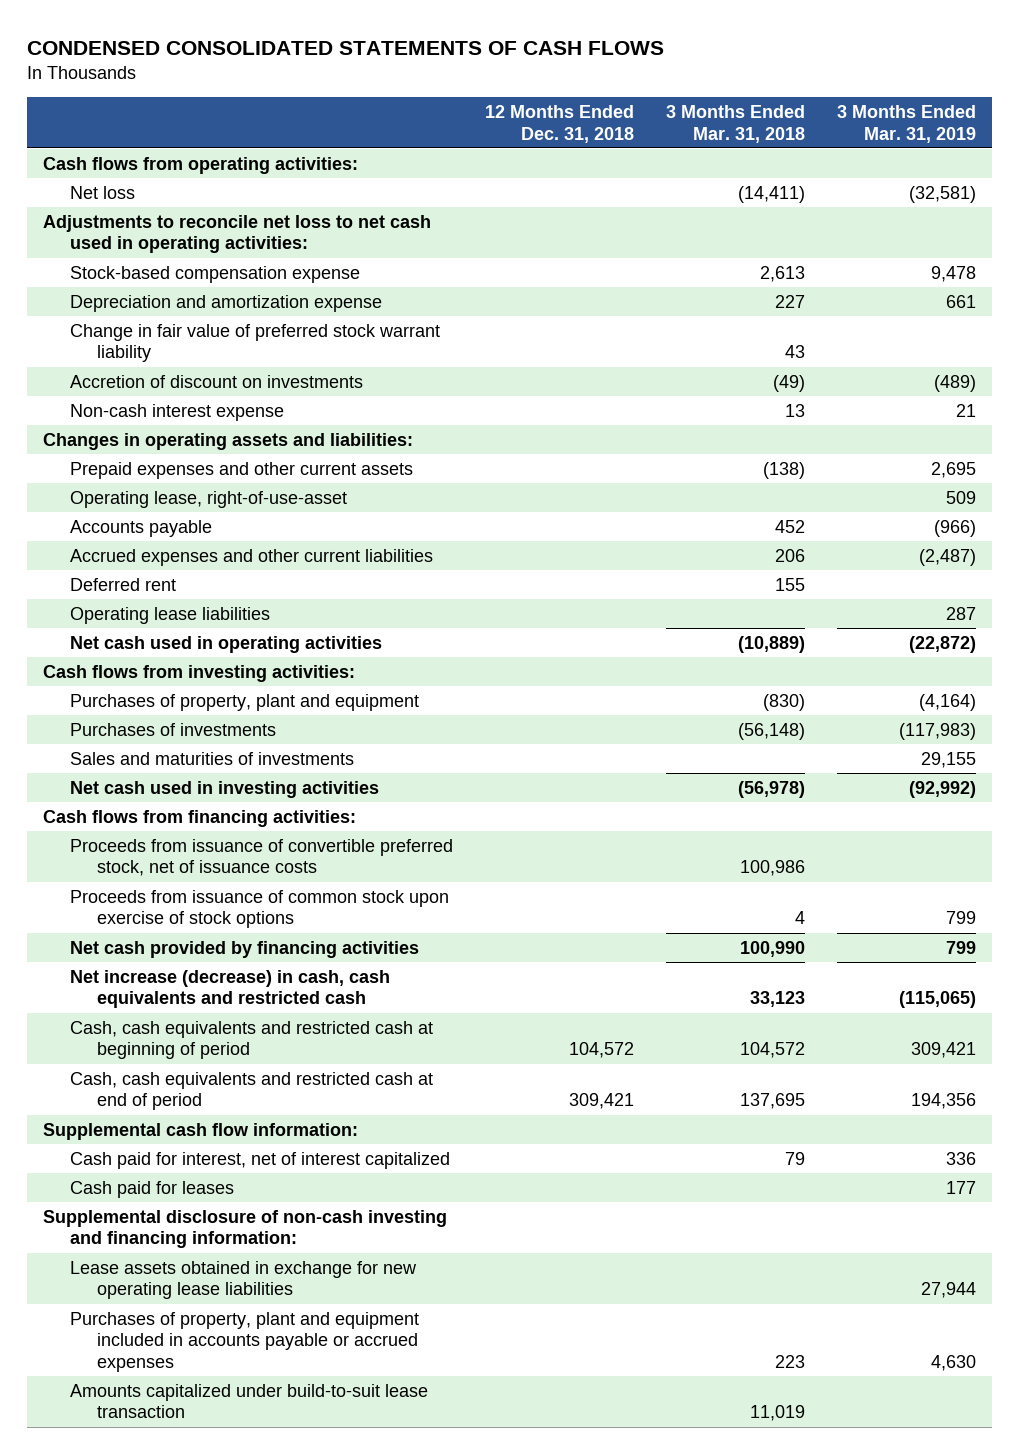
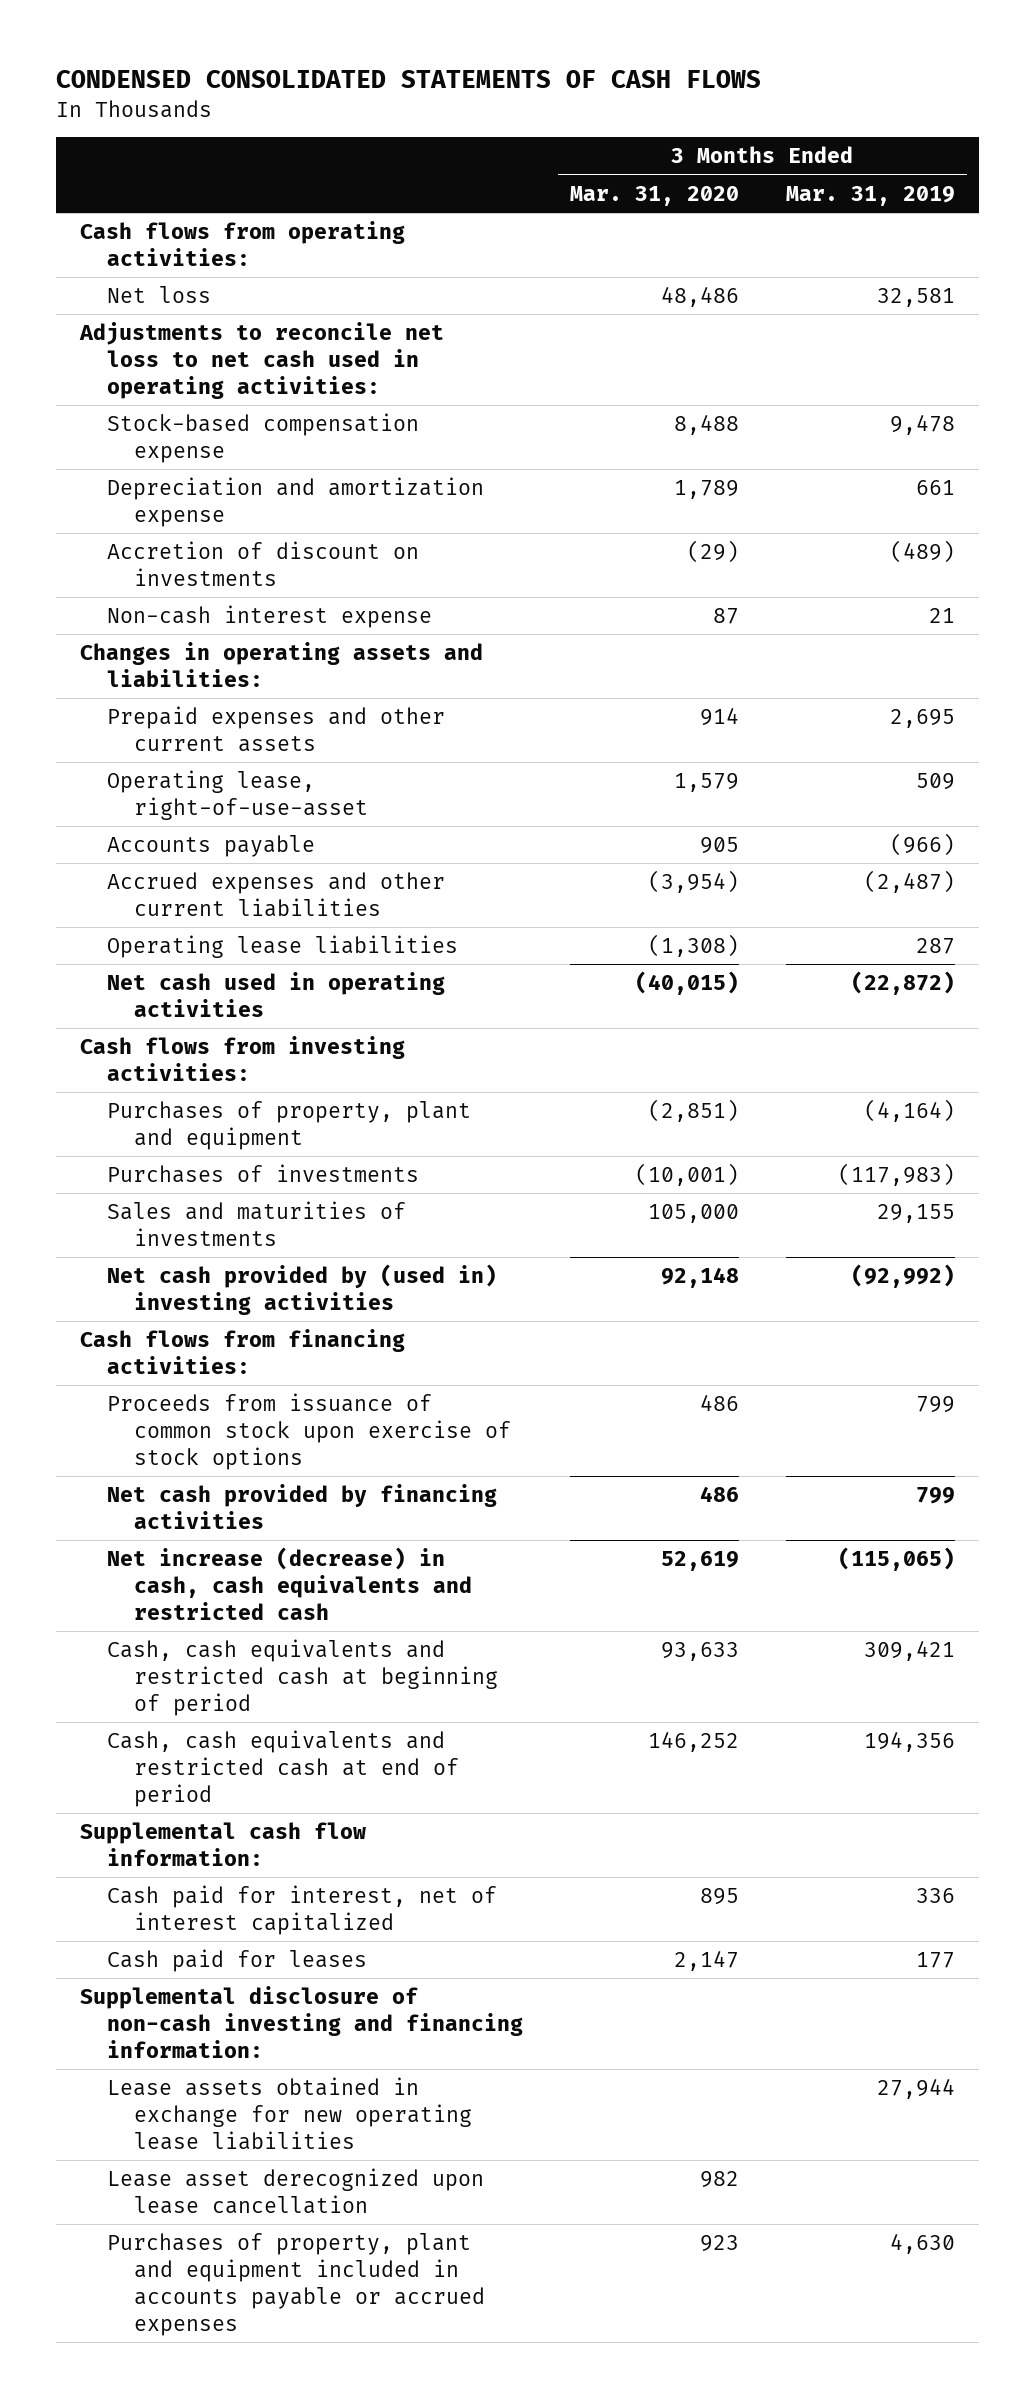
- | 12 Months Ended Dec. 31, 2018 | 3 Months Ended Mar. 31, 2018 | 3 Months Ended Mar. 31, 2019
+ | 3 Months Ended Mar. 31, 2020 | 3 Months Ended Mar. 31, 2019
- Net loss | | (14,411) | (32,581)
+ Net loss | 48,486 | 32,581
- Change in fair value of preferred stock warrant liability | | 43 |
- Deferred rent | | 155 |
- Net cash used in investing activities | | (56,978) | (92,992)
+ Net cash provided by (used in) investing activities | 92,148 | (92,992)
- Proceeds from issuance of convertible preferred stock, net of issuance costs | | 100,986 |
+ Lease asset derecognized upon lease cancellation | 982 |
- Amounts capitalized under build-to-suit lease transaction | | 11,019 |

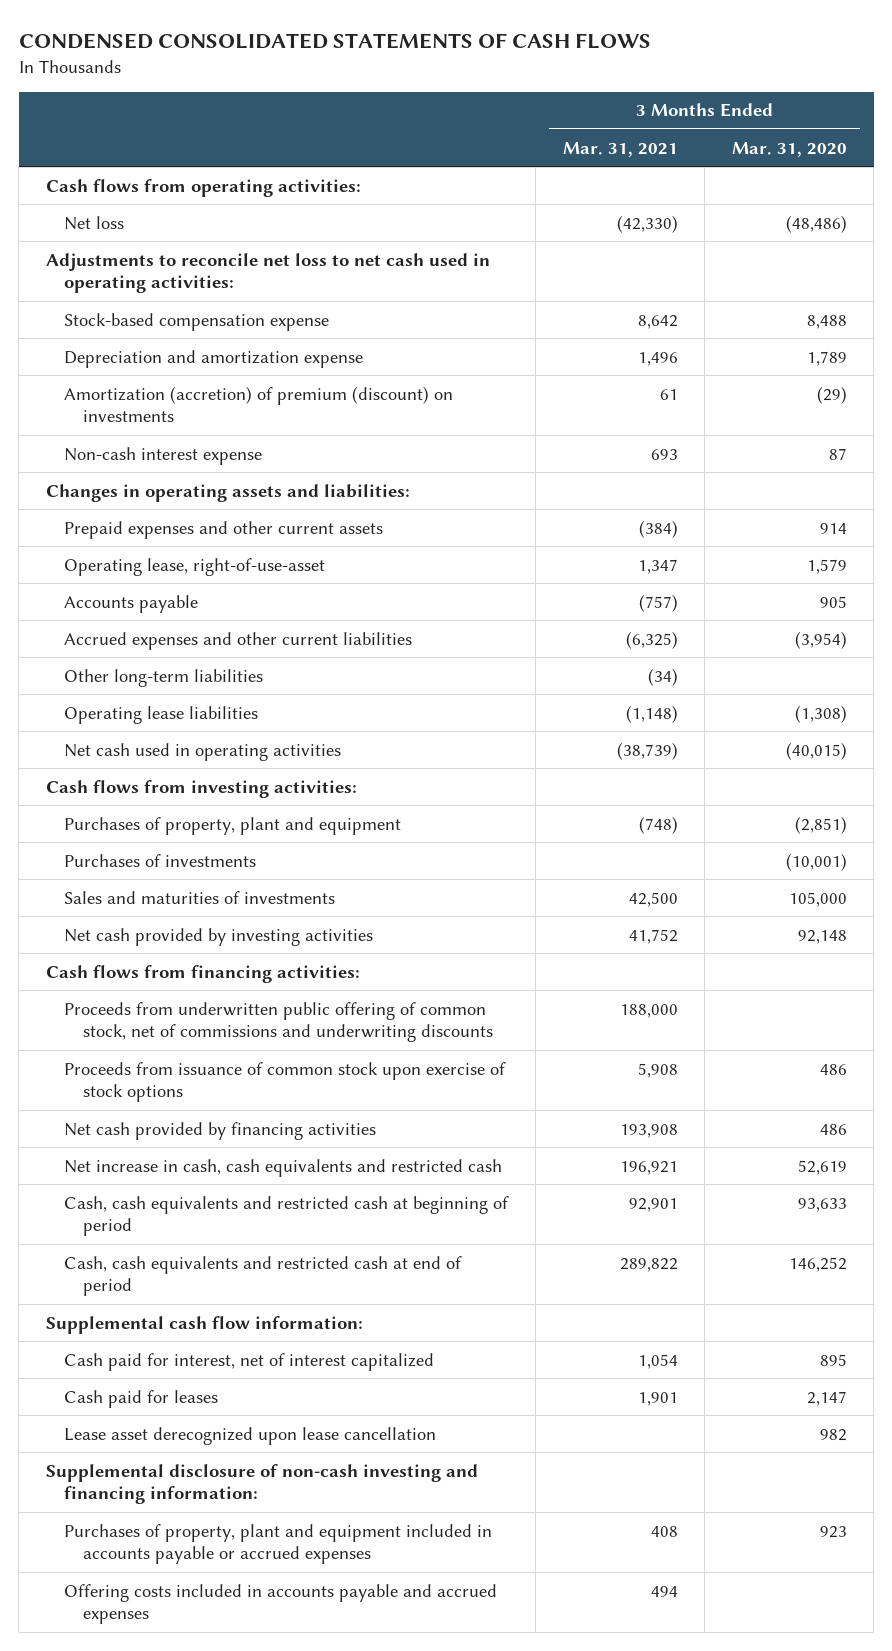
- | 3 Months Ended Mar. 31, 2020 | 3 Months Ended Mar. 31, 2019
+ | 3 Months Ended Mar. 31, 2021 | 3 Months Ended Mar. 31, 2020
- Net loss | 48,486 | 32,581
+ Net loss | (42,330) | (48,486)
- Accretion of discount on investments | (29) | (489)
+ Amortization (accretion) of premium (discount) on investments | 61 | (29)
+ Other long-term liabilities | (34) |
- Net cash provided by (used in) investing activities | 92,148 | (92,992)
+ Net cash provided by investing activities | 41,752 | 92,148
+ Proceeds from underwritten public offering of common stock, net of commissions and underwriting discounts | 188,000 |
- Net increase (decrease) in cash, cash equivalents and restricted cash | 52,619 | (115,065)
+ Net increase in cash, cash equivalents and restricted cash | 196,921 | 52,619
- Lease assets obtained in exchange for new operating lease liabilities | | 27,944
moved down: Supplemental disclosure of non-cash investing and financing information:
+ Offering costs included in accounts payable and accrued expenses | 494 |

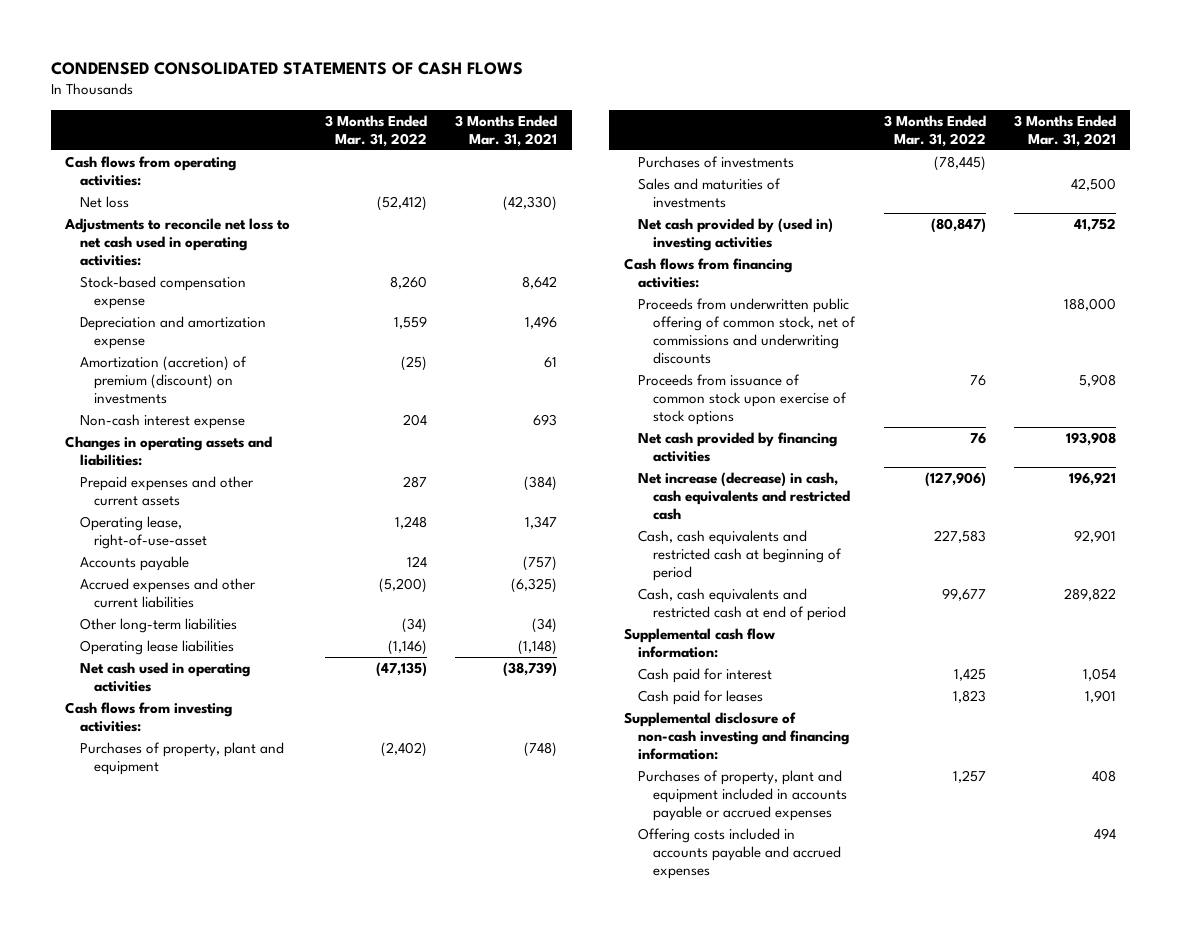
- | 3 Months Ended Mar. 31, 2021 | 3 Months Ended Mar. 31, 2020
+ | 3 Months Ended Mar. 31, 2022 | 3 Months Ended Mar. 31, 2021
- Net cash provided by investing activities | 41,752 | 92,148
+ Net cash provided by (used in) investing activities | (80,847) | 41,752
- Net increase in cash, cash equivalents and restricted cash | 196,921 | 52,619
+ Net increase (decrease) in cash, cash equivalents and restricted cash | (127,906) | 196,921
- Cash paid for interest, net of interest capitalized | 1,054 | 895
+ Cash paid for interest | 1,425 | 1,054
- Lease asset derecognized upon lease cancellation | | 982

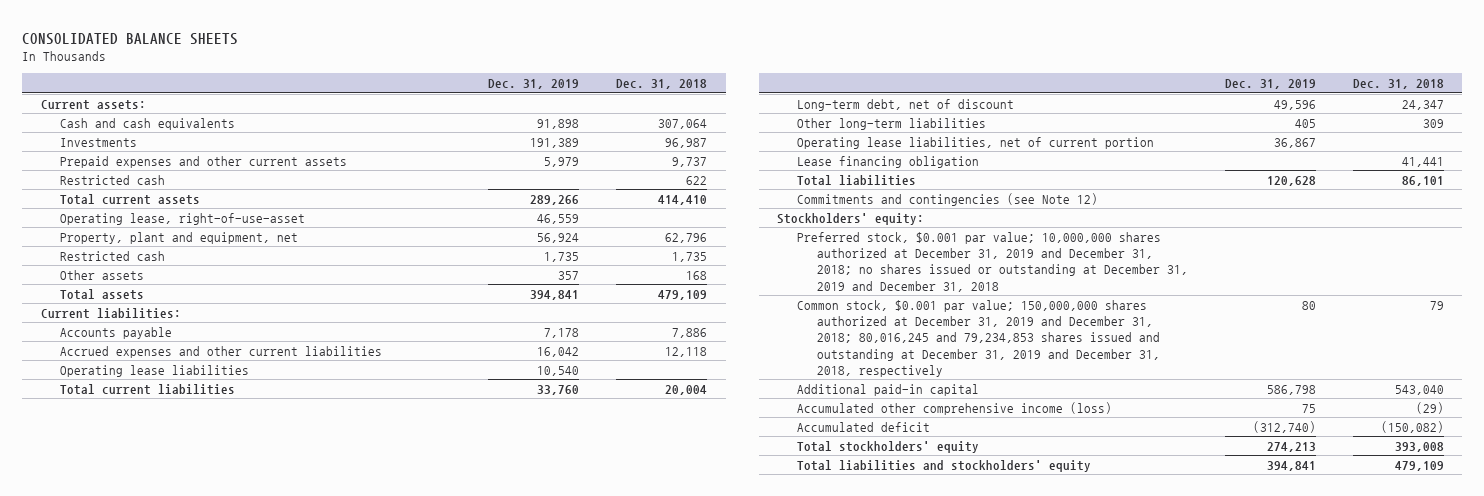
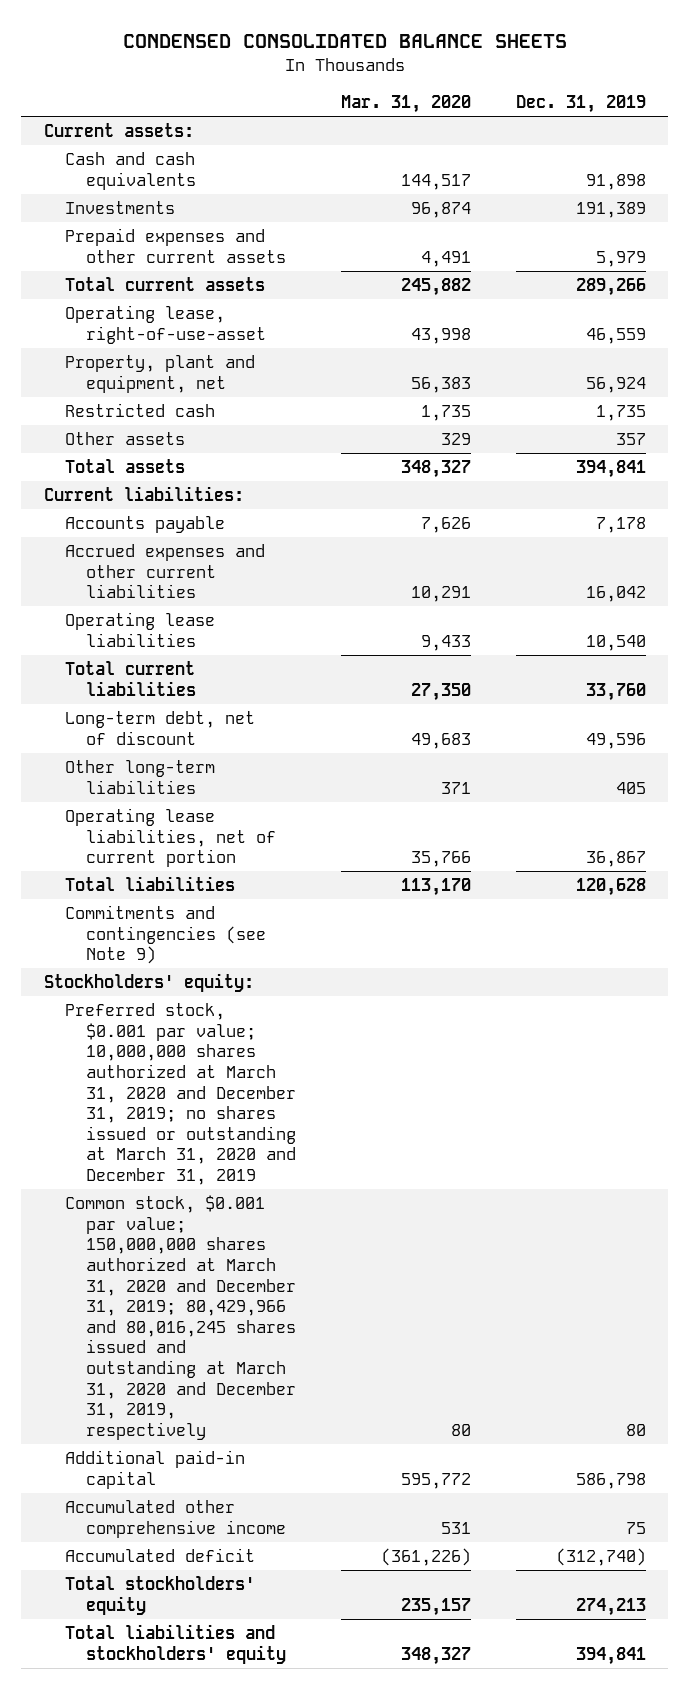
- CONSOLIDATED BALANCE SHEETS
+ CONDENSED CONSOLIDATED BALANCE SHEETS
- | Dec. 31, 2019 | Dec. 31, 2018
+ | Mar. 31, 2020 | Dec. 31, 2019
- Restricted cash | | 622
- Lease financing obligation | | 41,441
- Commitments and contingencies (see Note 12)
+ Commitments and contingencies (see Note 9)
- Preferred stock, $0.001 par value; 10,000,000 shares authorized at December 31, 2019 and December 31, 2018; no shares issued or outstanding at December 31, 2019 and December 31, 2018
- Common stock, $0.001 par value; 150,000,000 shares authorized at December 31, 2019 and December 31, 2018; 80,016,245 and 79,234,853 shares issued and outstanding at December 31, 2019 and December 31, 2018, respectively | 80 | 79
+ Preferred stock, $0.001 par value; 10,000,000 shares authorized at March 31, 2020 and December 31, 2019; no shares issued or outstanding at March 31, 2020 and December 31, 2019
+ Common stock, $0.001 par value; 150,000,000 shares authorized at March 31, 2020 and December 31, 2019; 80,429,966 and 80,016,245 shares issued and outstanding at March 31, 2020 and December 31, 2019, respectively | 80 | 80
- Accumulated other comprehensive income (loss) | 75 | (29)
+ Accumulated other comprehensive income | 531 | 75

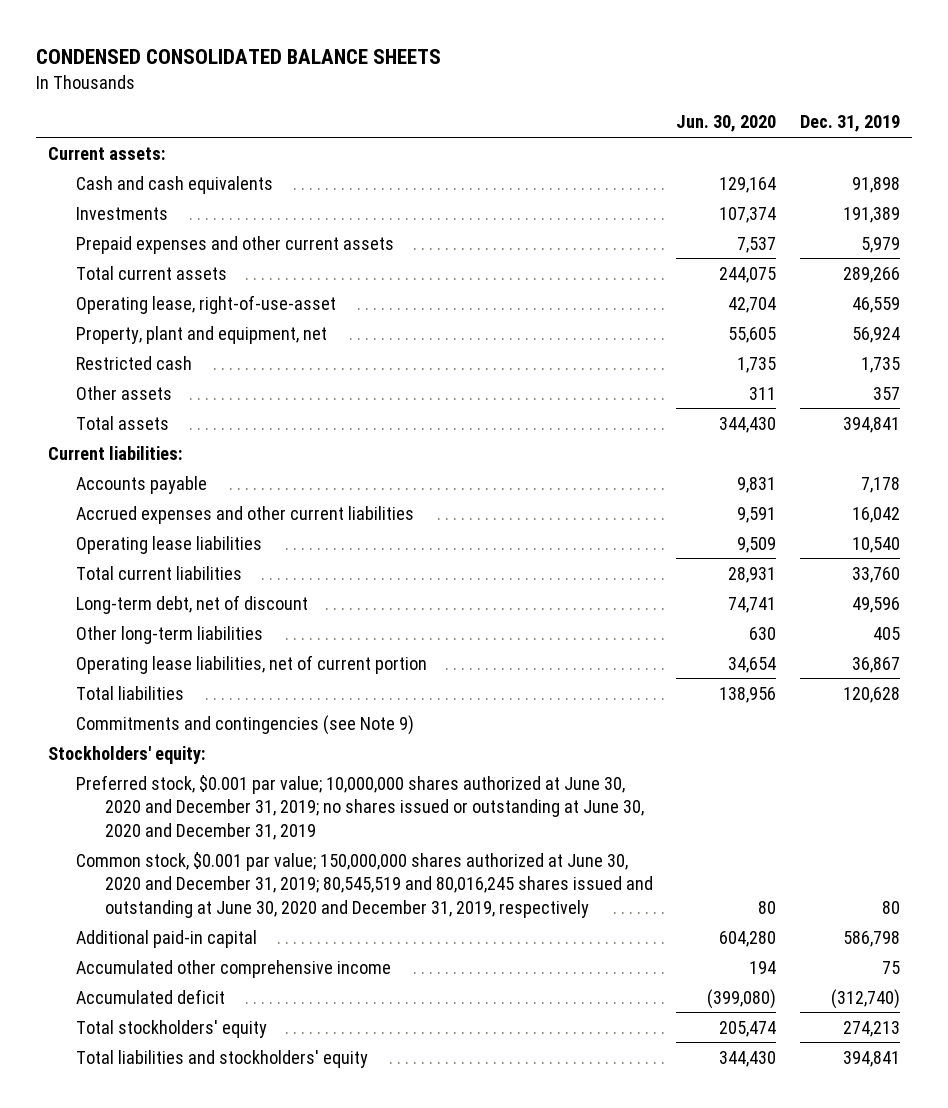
- | Mar. 31, 2020 | Dec. 31, 2019
+ | Jun. 30, 2020 | Dec. 31, 2019
- Preferred stock, $0.001 par value; 10,000,000 shares authorized at March 31, 2020 and December 31, 2019; no shares issued or outstanding at March 31, 2020 and December 31, 2019
- Common stock, $0.001 par value; 150,000,000 shares authorized at March 31, 2020 and December 31, 2019; 80,429,966 and 80,016,245 shares issued and outstanding at March 31, 2020 and December 31, 2019, respectively | 80 | 80
+ Preferred stock, $0.001 par value; 10,000,000 shares authorized at June 30, 2020 and December 31, 2019; no shares issued or outstanding at June 30, 2020 and December 31, 2019
+ Common stock, $0.001 par value; 150,000,000 shares authorized at June 30, 2020 and December 31, 2019; 80,545,519 and 80,016,245 shares issued and outstanding at June 30, 2020 and December 31, 2019, respectively | 80 | 80

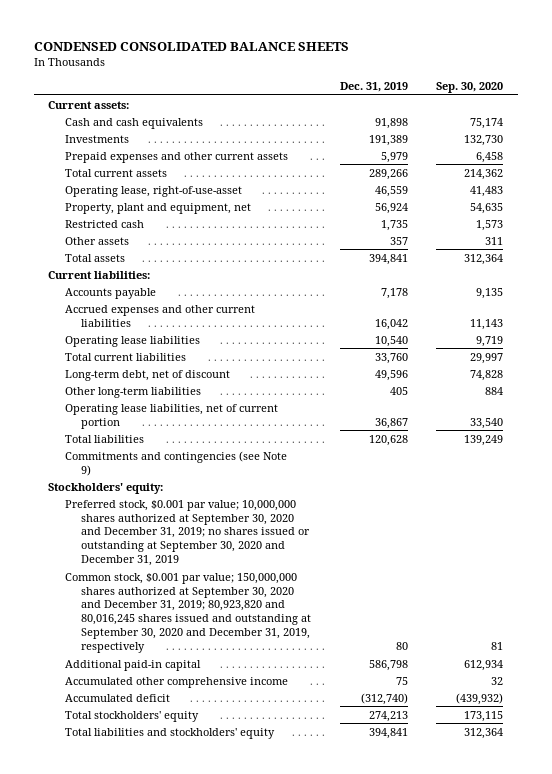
- | Jun. 30, 2020 | Dec. 31, 2019
+ | Dec. 31, 2019 | Sep. 30, 2020
- Preferred stock, $0.001 par value; 10,000,000 shares authorized at June 30, 2020 and December 31, 2019; no shares issued or outstanding at June 30, 2020 and December 31, 2019
- Common stock, $0.001 par value; 150,000,000 shares authorized at June 30, 2020 and December 31, 2019; 80,545,519 and 80,016,245 shares issued and outstanding at June 30, 2020 and December 31, 2019, respectively | 80 | 80
+ Preferred stock, $0.001 par value; 10,000,000 shares authorized at September 30, 2020 and December 31, 2019; no shares issued or outstanding at September 30, 2020 and December 31, 2019
+ Common stock, $0.001 par value; 150,000,000 shares authorized at September 30, 2020 and December 31, 2019; 80,923,820 and 80,016,245 shares issued and outstanding at September 30, 2020 and December 31, 2019, respectively | 80 | 81

